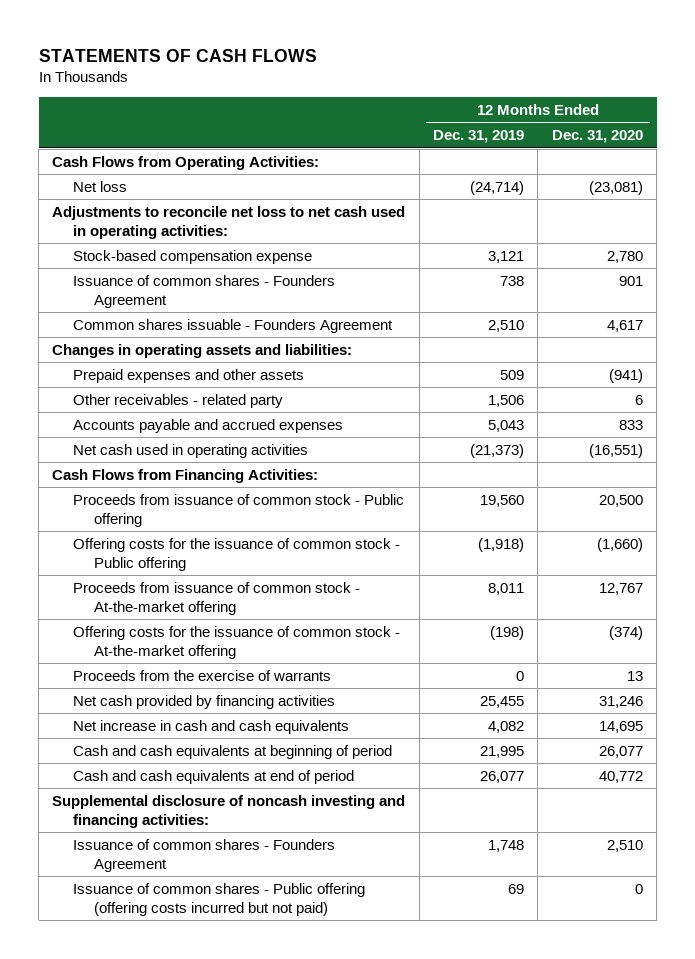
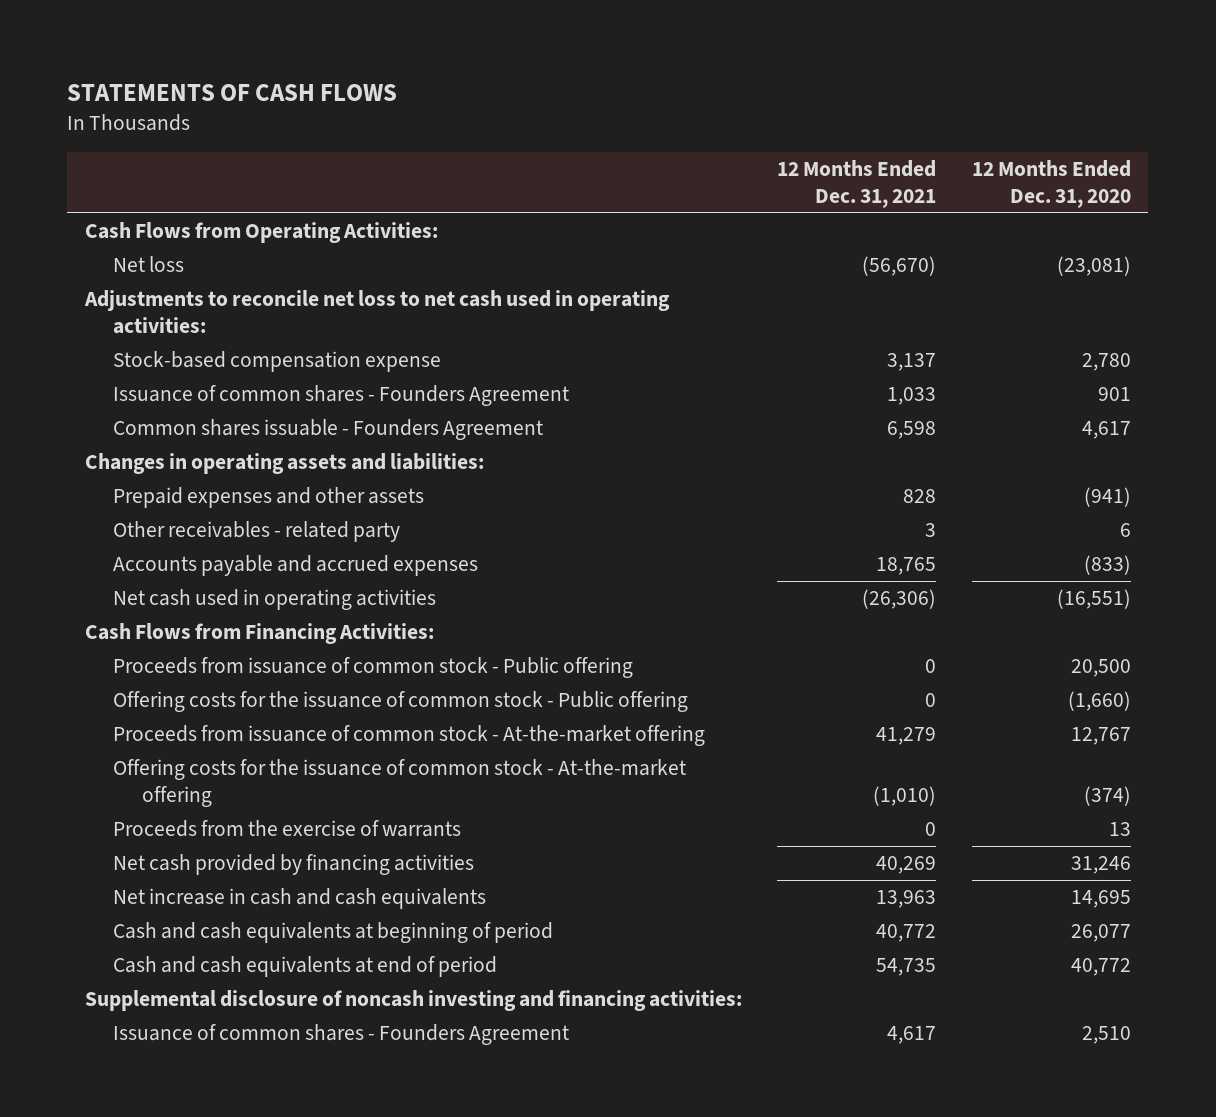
- | 12 Months Ended Dec. 31, 2019 | 12 Months Ended Dec. 31, 2020
+ | 12 Months Ended Dec. 31, 2021 | 12 Months Ended Dec. 31, 2020
- Accounts payable and accrued expenses | 5,043 | 833
+ Accounts payable and accrued expenses | 18,765 | (833)
- Issuance of common shares - Public offering (offering costs incurred but not paid) | 69 | 0

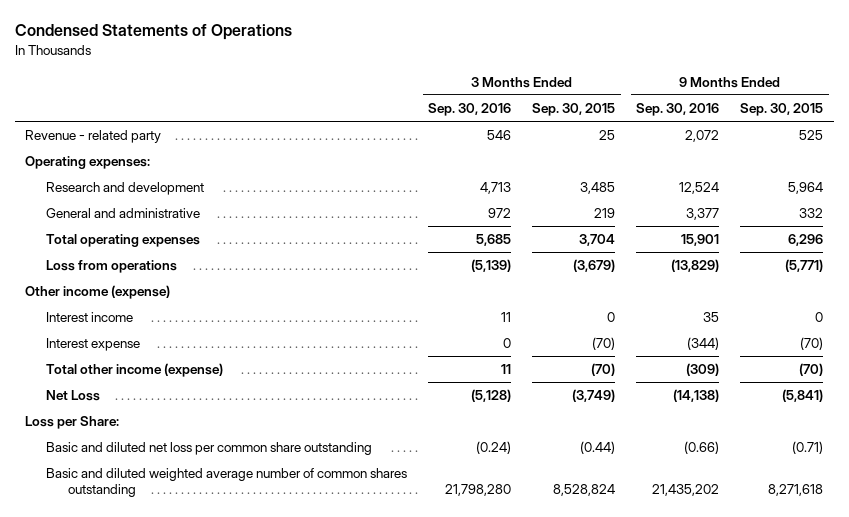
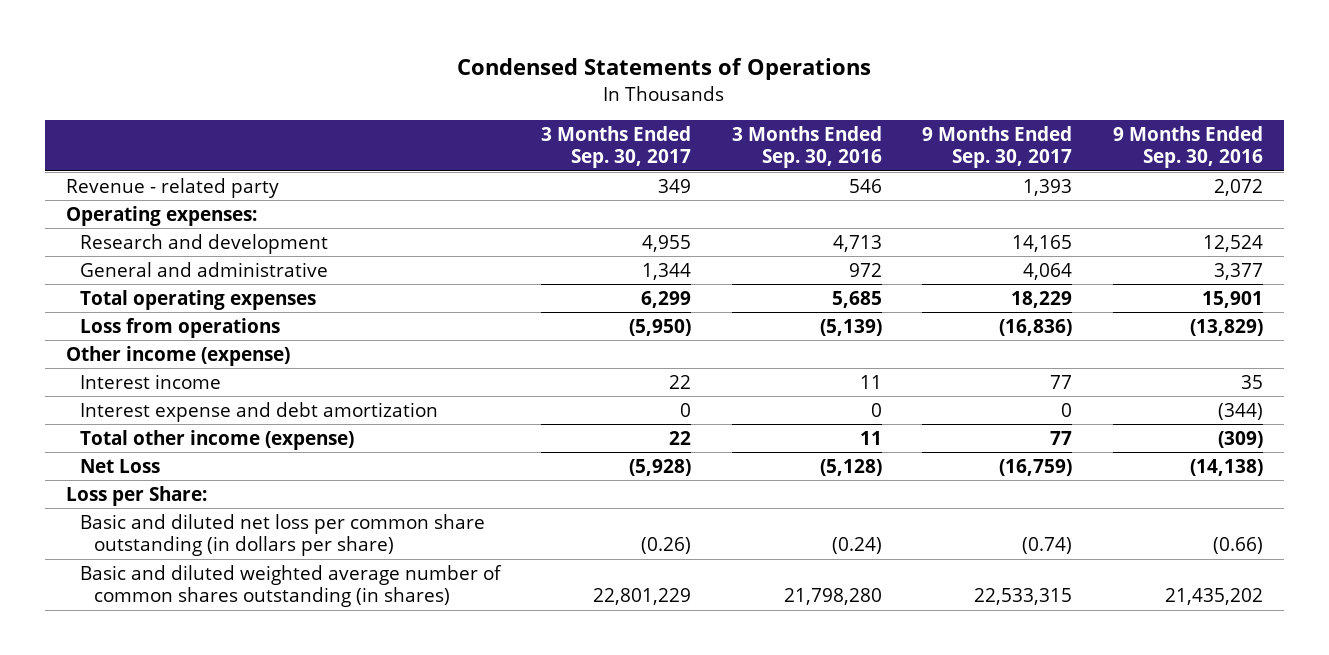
- | 3 Months Ended Sep. 30, 2016 | 3 Months Ended Sep. 30, 2015 | 9 Months Ended Sep. 30, 2016 | 9 Months Ended Sep. 30, 2015
+ | 3 Months Ended Sep. 30, 2017 | 3 Months Ended Sep. 30, 2016 | 9 Months Ended Sep. 30, 2017 | 9 Months Ended Sep. 30, 2016
- Interest expense | 0 | (70) | (344) | (70)
+ Interest expense and debt amortization | 0 | 0 | 0 | (344)
- Basic and diluted net loss per common share outstanding | (0.24) | (0.44) | (0.66) | (0.71)
- Basic and diluted weighted average number of common shares outstanding | 21,798,280 | 8,528,824 | 21,435,202 | 8,271,618
+ Basic and diluted net loss per common share outstanding (in dollars per share) | (0.26) | (0.24) | (0.74) | (0.66)
+ Basic and diluted weighted average number of common shares outstanding (in shares) | 22,801,229 | 21,798,280 | 22,533,315 | 21,435,202

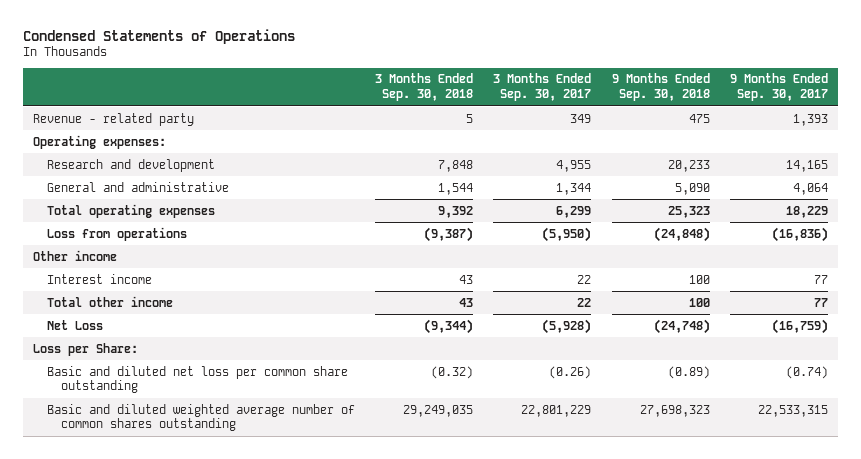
- | 3 Months Ended Sep. 30, 2017 | 3 Months Ended Sep. 30, 2016 | 9 Months Ended Sep. 30, 2017 | 9 Months Ended Sep. 30, 2016
+ | 3 Months Ended Sep. 30, 2018 | 3 Months Ended Sep. 30, 2017 | 9 Months Ended Sep. 30, 2018 | 9 Months Ended Sep. 30, 2017
- Other income (expense)
+ Other income
- Interest expense and debt amortization | 0 | 0 | 0 | (344)
- Total other income (expense) | 22 | 11 | 77 | (309)
+ Total other income | 43 | 22 | 100 | 77
- Basic and diluted net loss per common share outstanding (in dollars per share) | (0.26) | (0.24) | (0.74) | (0.66)
- Basic and diluted weighted average number of common shares outstanding (in shares) | 22,801,229 | 21,798,280 | 22,533,315 | 21,435,202
+ Basic and diluted net loss per common share outstanding | (0.32) | (0.26) | (0.89) | (0.74)
+ Basic and diluted weighted average number of common shares outstanding | 29,249,035 | 22,801,229 | 27,698,323 | 22,533,315

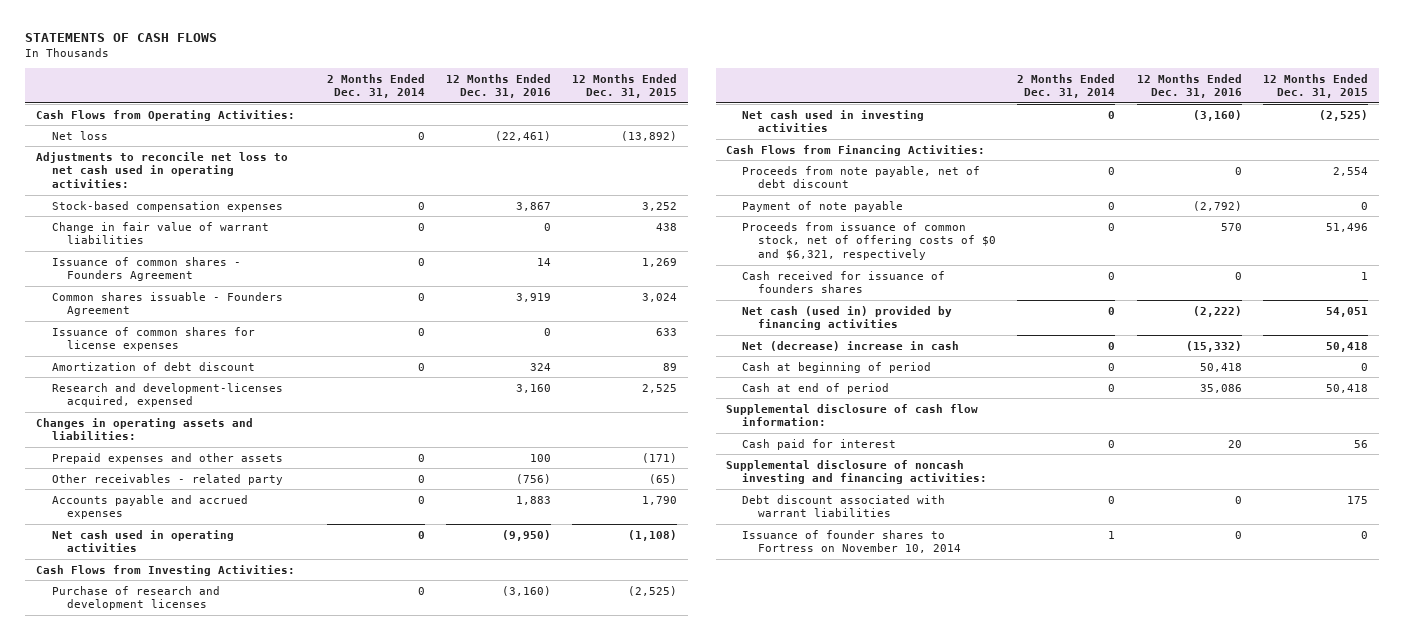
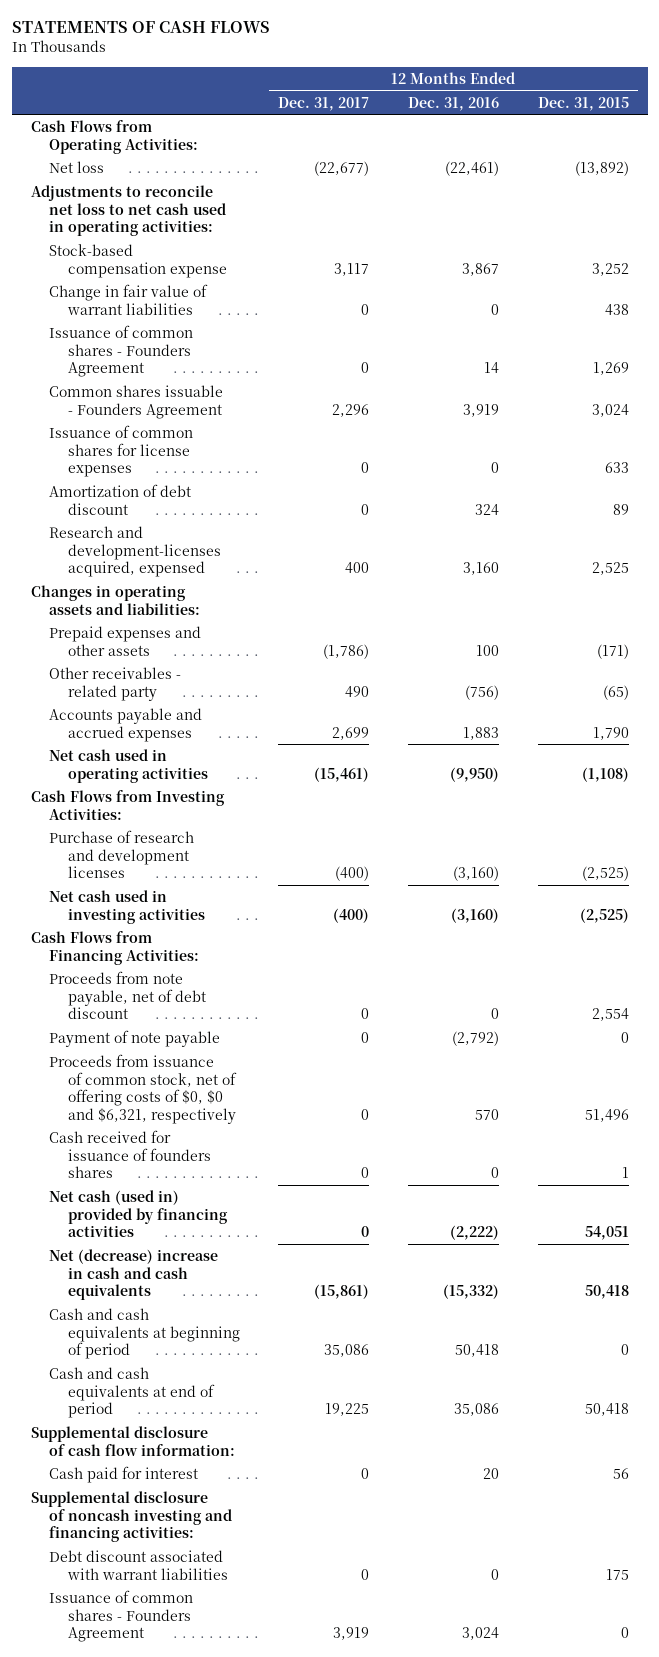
- | 2 Months Ended Dec. 31, 2014 | 12 Months Ended Dec. 31, 2016 | 12 Months Ended Dec. 31, 2015
+ | 12 Months Ended Dec. 31, 2017 | 12 Months Ended Dec. 31, 2016 | 12 Months Ended Dec. 31, 2015
- Stock-based compensation expenses | 0 | 3,867 | 3,252
+ Stock-based compensation expense | 3,117 | 3,867 | 3,252
- Proceeds from issuance of common stock, net of offering costs of $0 and $6,321, respectively | 0 | 570 | 51,496
+ Proceeds from issuance of common stock, net of offering costs of $0, $0 and $6,321, respectively | 0 | 570 | 51,496
- Net (decrease) increase in cash | 0 | (15,332) | 50,418
- Cash at beginning of period | 0 | 50,418 | 0
- Cash at end of period | 0 | 35,086 | 50,418
+ Net (decrease) increase in cash and cash equivalents | (15,861) | (15,332) | 50,418
+ Cash and cash equivalents at beginning of period | 35,086 | 50,418 | 0
+ Cash and cash equivalents at end of period | 19,225 | 35,086 | 50,418
- Issuance of founder shares to Fortress on November 10, 2014 | 1 | 0 | 0
+ Issuance of common shares - Founders Agreement | 3,919 | 3,024 | 0

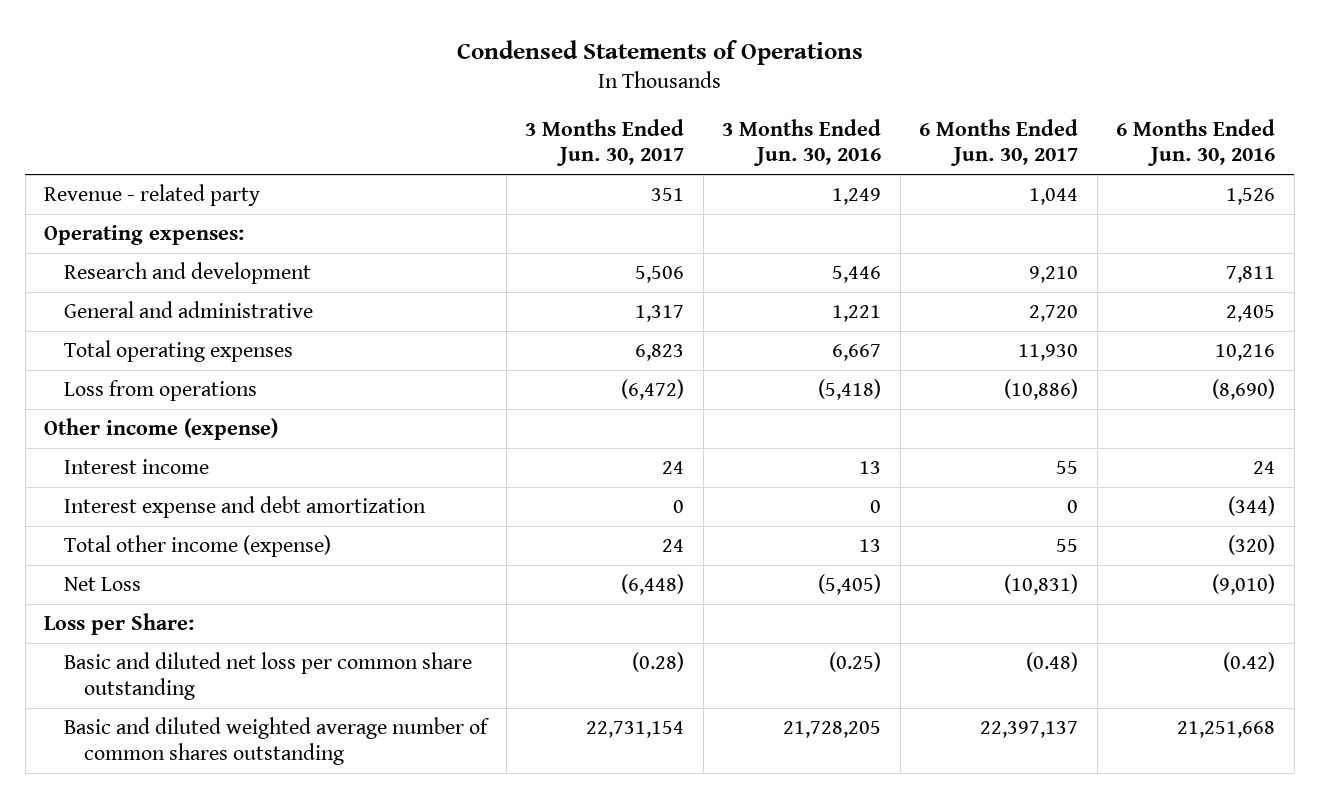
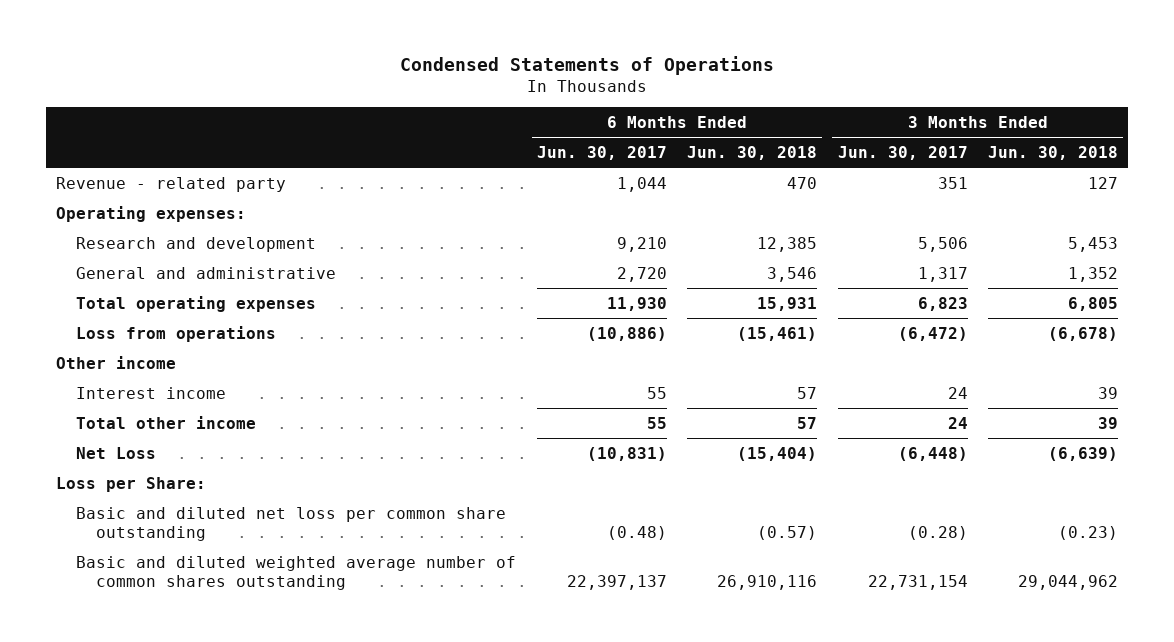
- | 3 Months Ended Jun. 30, 2017 | 3 Months Ended Jun. 30, 2016 | 6 Months Ended Jun. 30, 2017 | 6 Months Ended Jun. 30, 2016
+ | 6 Months Ended Jun. 30, 2017 | 6 Months Ended Jun. 30, 2018 | 3 Months Ended Jun. 30, 2017 | 3 Months Ended Jun. 30, 2018
- Other income (expense)
+ Other income
- Interest expense and debt amortization | 0 | 0 | 0 | (344)
- Total other income (expense) | 24 | 13 | 55 | (320)
+ Total other income | 55 | 57 | 24 | 39

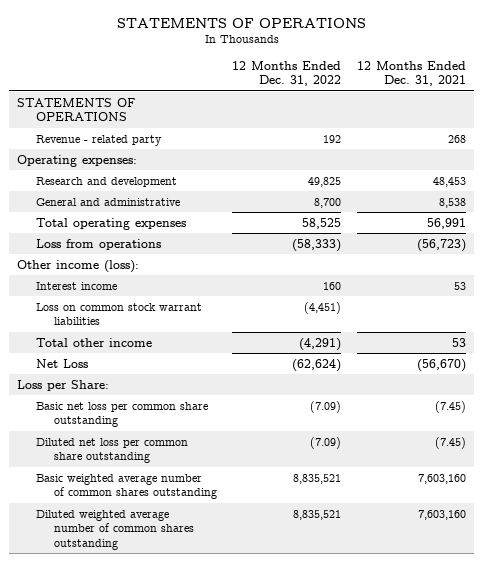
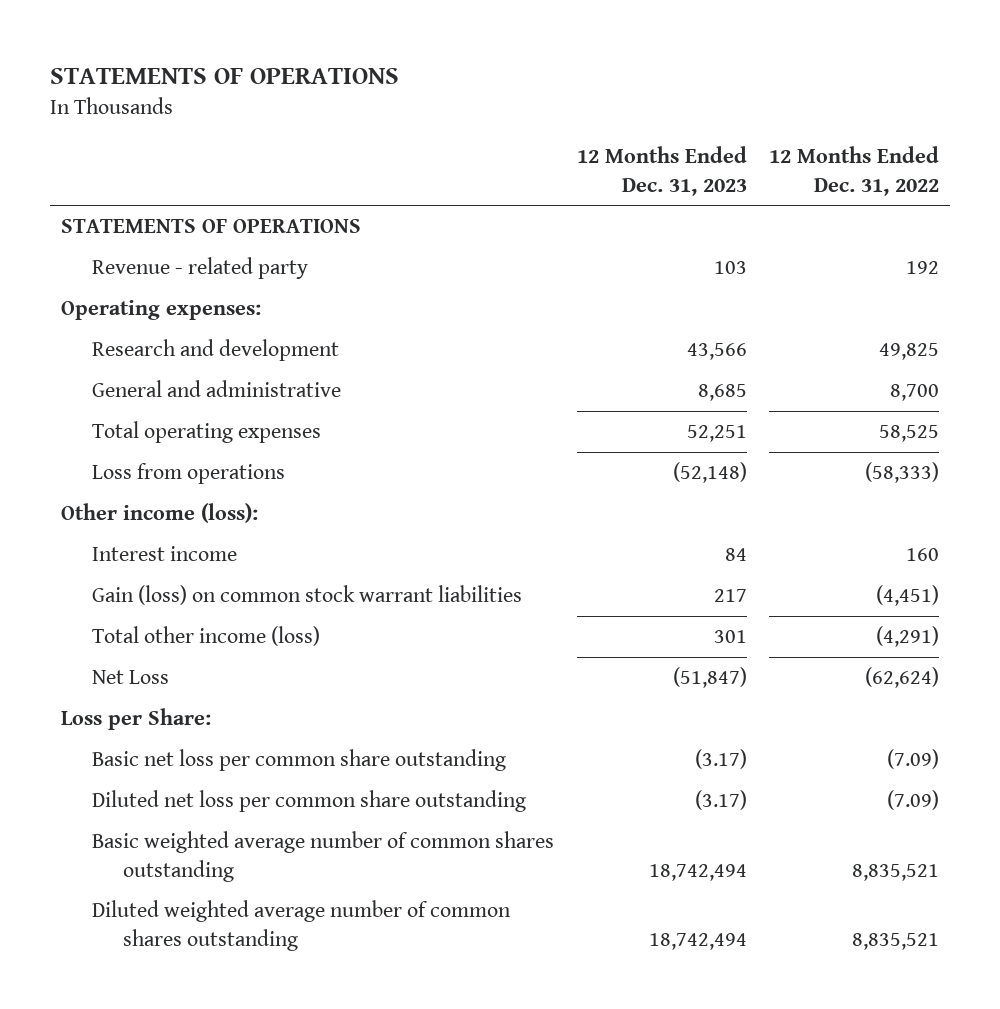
- | 12 Months Ended Dec. 31, 2022 | 12 Months Ended Dec. 31, 2021
+ | 12 Months Ended Dec. 31, 2023 | 12 Months Ended Dec. 31, 2022
- Loss on common stock warrant liabilities | (4,451) |
- Total other income | (4,291) | 53
+ Gain (loss) on common stock warrant liabilities | 217 | (4,451)
+ Total other income (loss) | 301 | (4,291)

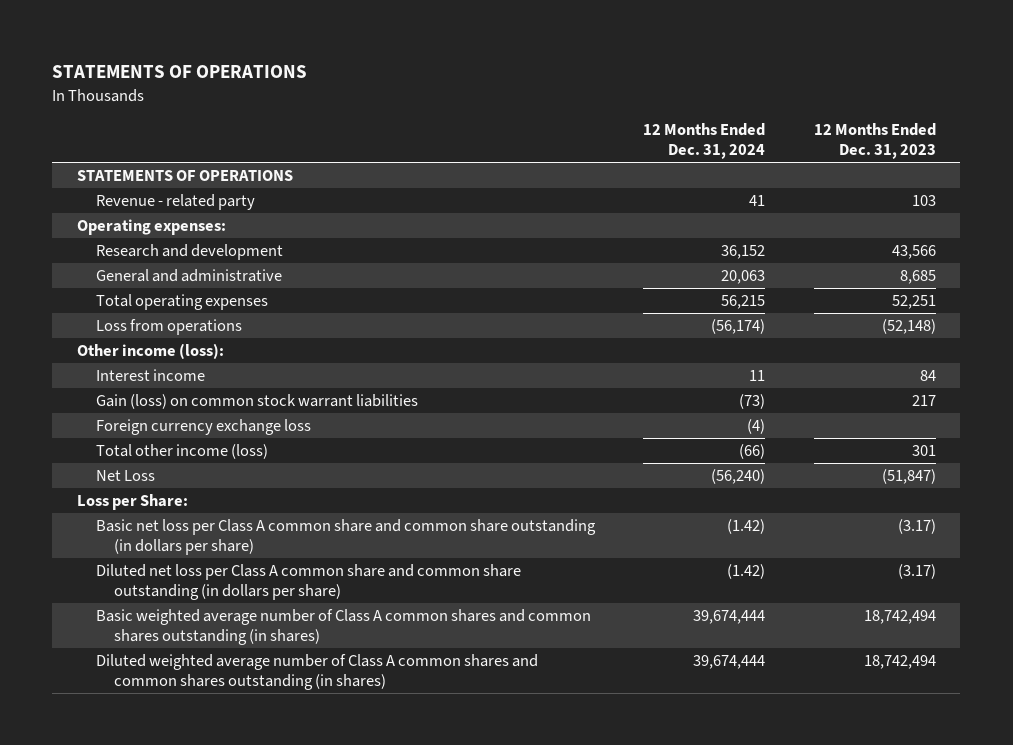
- | 12 Months Ended Dec. 31, 2023 | 12 Months Ended Dec. 31, 2022
+ | 12 Months Ended Dec. 31, 2024 | 12 Months Ended Dec. 31, 2023
+ Foreign currency exchange loss | (4) |
- Basic net loss per common share outstanding | (3.17) | (7.09)
- Diluted net loss per common share outstanding | (3.17) | (7.09)
- Basic weighted average number of common shares outstanding | 18,742,494 | 8,835,521
- Diluted weighted average number of common shares outstanding | 18,742,494 | 8,835,521
+ Basic net loss per Class A common share and common share outstanding (in dollars per share) | (1.42) | (3.17)
+ Diluted net loss per Class A common share and common share outstanding (in dollars per share) | (1.42) | (3.17)
+ Basic weighted average number of Class A common shares and common shares outstanding (in shares) | 39,674,444 | 18,742,494
+ Diluted weighted average number of Class A common shares and common shares outstanding (in shares) | 39,674,444 | 18,742,494

